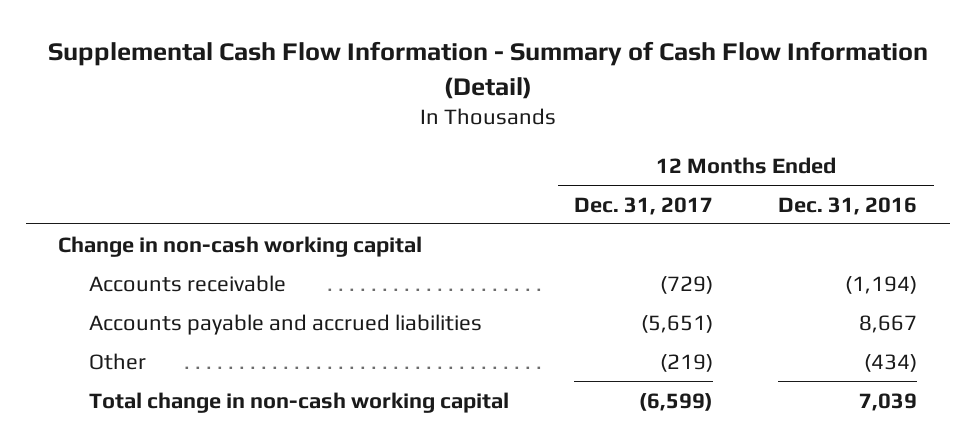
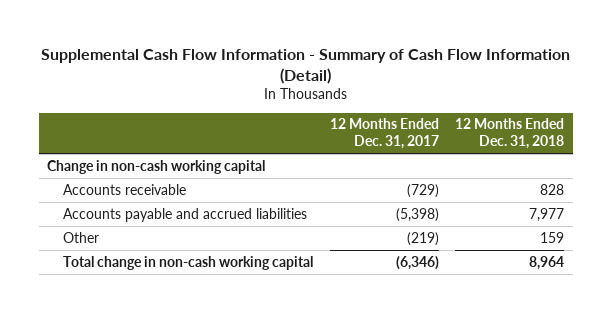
- | 12 Months Ended Dec. 31, 2017 | 12 Months Ended Dec. 31, 2016
+ | 12 Months Ended Dec. 31, 2017 | 12 Months Ended Dec. 31, 2018
- Accounts payable and accrued liabilities | (5,651) | 8,667
+ Accounts payable and accrued liabilities | (5,398) | 7,977
- Total change in non-cash working capital | (6,599) | 7,039
+ Total change in non-cash working capital | (6,346) | 8,964

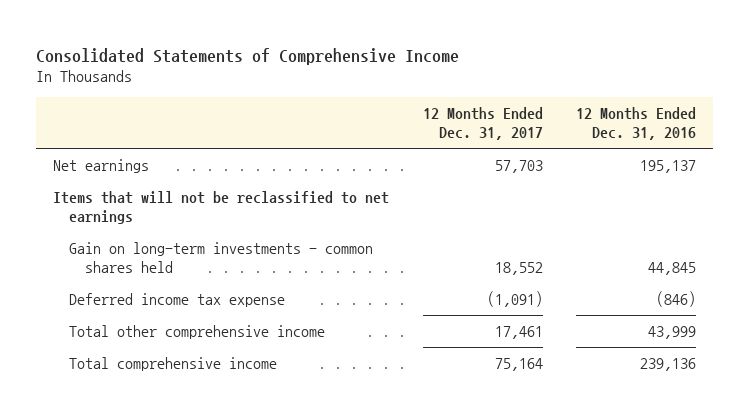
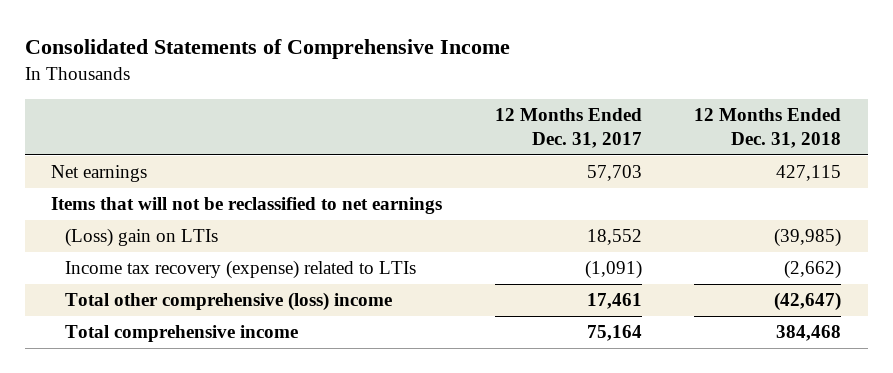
- | 12 Months Ended Dec. 31, 2017 | 12 Months Ended Dec. 31, 2016
+ | 12 Months Ended Dec. 31, 2017 | 12 Months Ended Dec. 31, 2018
- Gain on long-term investments - common shares held | 18,552 | 44,845
- Deferred income tax expense | (1,091) | (846)
- Total other comprehensive income | 17,461 | 43,999
+ (Loss) gain on LTIs | 18,552 | (39,985)
+ Income tax recovery (expense) related to LTIs | (1,091) | (2,662)
+ Total other comprehensive (loss) income | 17,461 | (42,647)

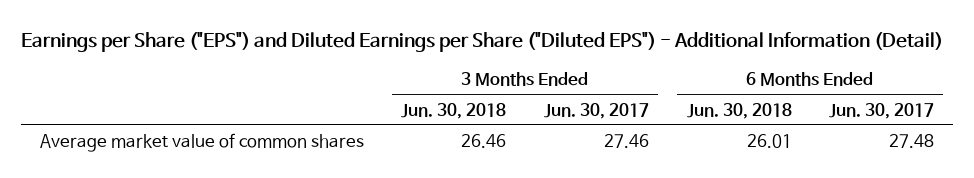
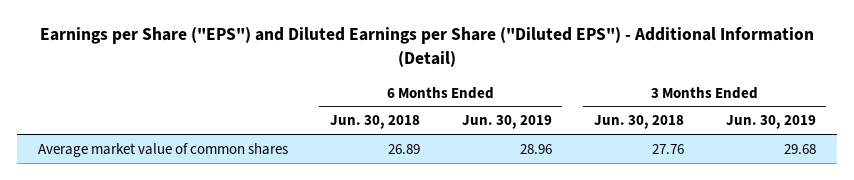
- | 3 Months Ended Jun. 30, 2018 | 3 Months Ended Jun. 30, 2017 | 6 Months Ended Jun. 30, 2018 | 6 Months Ended Jun. 30, 2017
+ | 6 Months Ended Jun. 30, 2018 | 6 Months Ended Jun. 30, 2019 | 3 Months Ended Jun. 30, 2018 | 3 Months Ended Jun. 30, 2019
- Average market value of common shares | 26.46 | 27.46 | 26.01 | 27.48
+ Average market value of common shares | 26.89 | 28.96 | 27.76 | 29.68

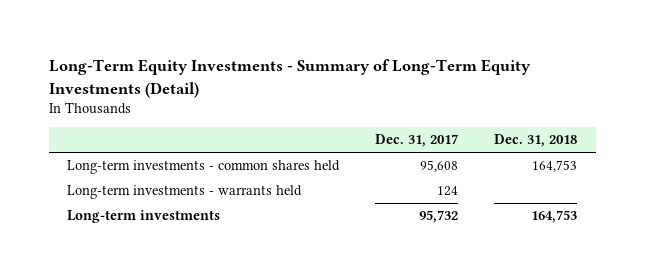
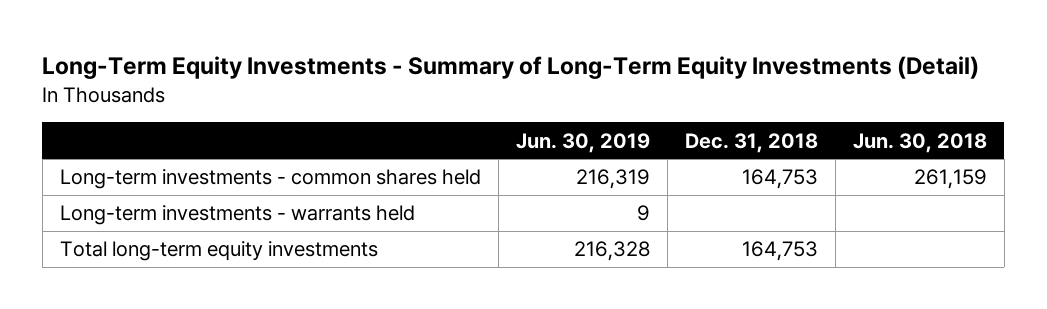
- | Dec. 31, 2017 | Dec. 31, 2018
+ | Jun. 30, 2019 | Dec. 31, 2018 | Jun. 30, 2018
- Long-term investments | 95,732 | 164,753
+ Total long-term equity investments | 216,328 | 164,753 |

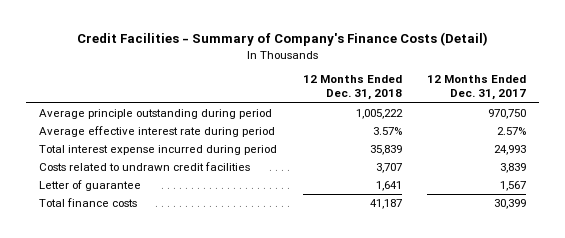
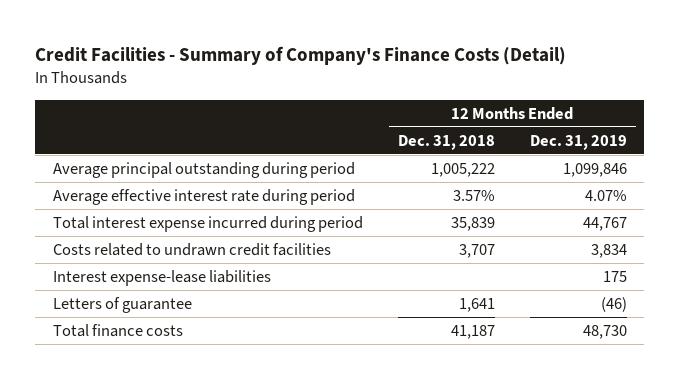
- | 12 Months Ended Dec. 31, 2018 | 12 Months Ended Dec. 31, 2017
+ | 12 Months Ended Dec. 31, 2018 | 12 Months Ended Dec. 31, 2019
- Average principle outstanding during period | 1,005,222 | 970,750
+ Average principal outstanding during period | 1,005,222 | 1,099,846
- Letter of guarantee | 1,641 | 1,567
+ Interest expense-lease liabilities | | 175
+ Letters of guarantee | 1,641 | (46)

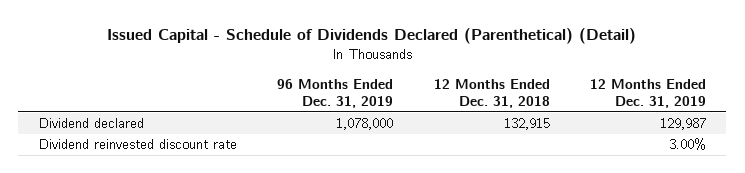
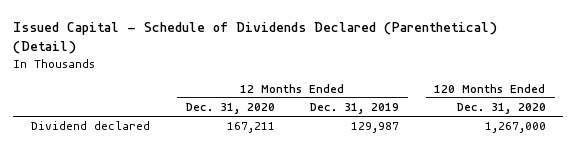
- | 96 Months Ended Dec. 31, 2019 | 12 Months Ended Dec. 31, 2018 | 12 Months Ended Dec. 31, 2019
+ | 12 Months Ended Dec. 31, 2020 | 12 Months Ended Dec. 31, 2019 | 120 Months Ended Dec. 31, 2020
- Dividend reinvested discount rate | | | 3.00%

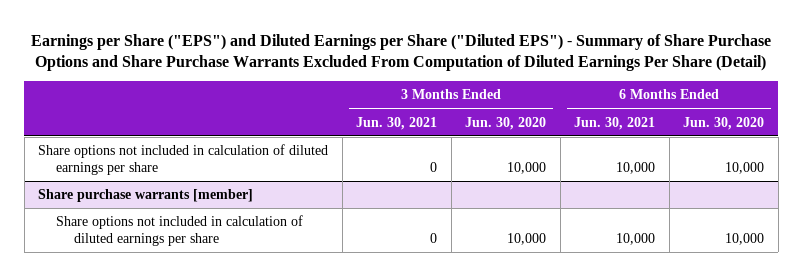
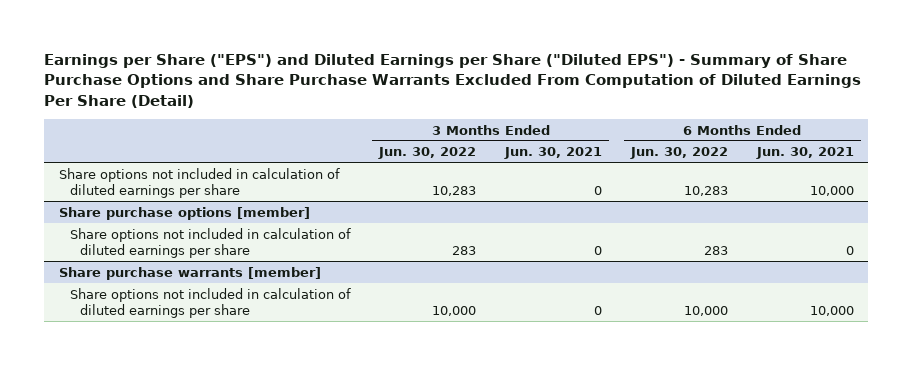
- | 3 Months Ended Jun. 30, 2021 | 3 Months Ended Jun. 30, 2020 | 6 Months Ended Jun. 30, 2021 | 6 Months Ended Jun. 30, 2020
+ | 3 Months Ended Jun. 30, 2022 | 3 Months Ended Jun. 30, 2021 | 6 Months Ended Jun. 30, 2022 | 6 Months Ended Jun. 30, 2021
+ Share purchase options [member]
+ Share options not included in calculation of diluted earnings per share | 283 | 0 | 283 | 0

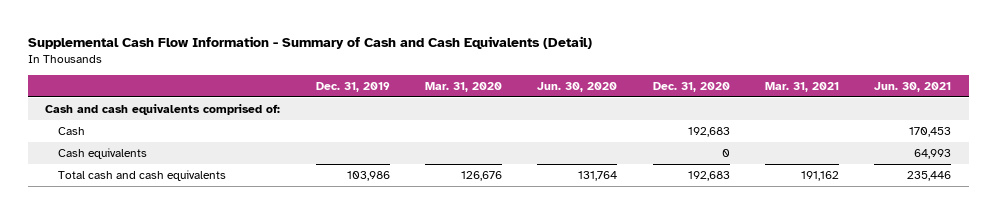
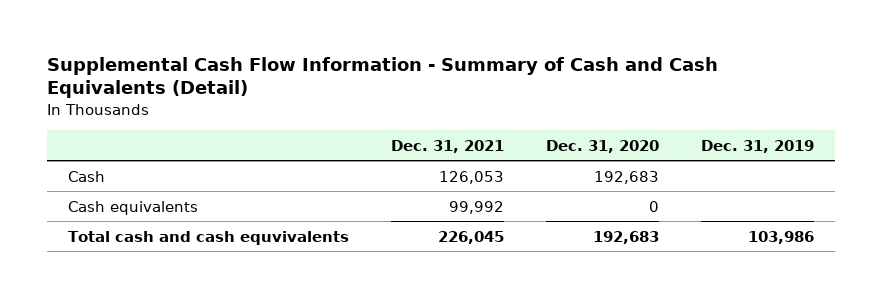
- | Dec. 31, 2019 | Mar. 31, 2020 | Jun. 30, 2020 | Dec. 31, 2020 | Mar. 31, 2021 | Jun. 30, 2021
+ | Dec. 31, 2021 | Dec. 31, 2020 | Dec. 31, 2019
- Cash and cash equivalents comprised of:
- Total cash and cash equivalents | 103,986 | 126,676 | 131,764 | 192,683 | 191,162 | 235,446
+ Total cash and cash equvivalents | 226,045 | 192,683 | 103,986

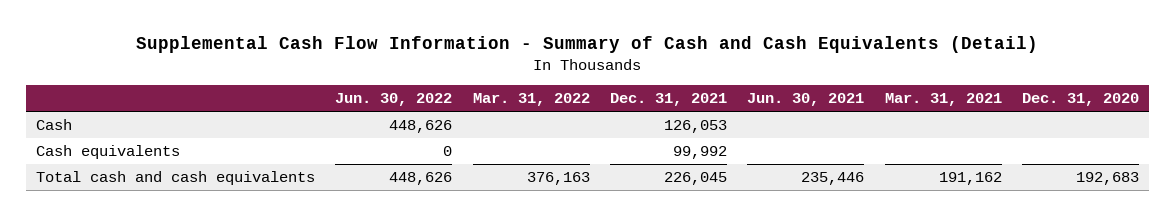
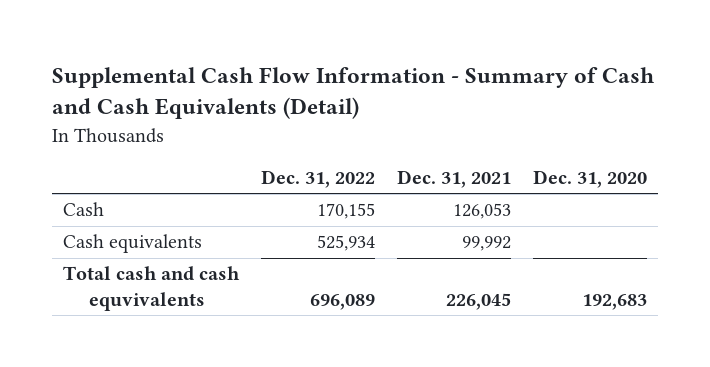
- | Jun. 30, 2022 | Mar. 31, 2022 | Dec. 31, 2021 | Jun. 30, 2021 | Mar. 31, 2021 | Dec. 31, 2020
+ | Dec. 31, 2022 | Dec. 31, 2021 | Dec. 31, 2020
- Total cash and cash equivalents | 448,626 | 376,163 | 226,045 | 235,446 | 191,162 | 192,683
+ Total cash and cash equvivalents | 696,089 | 226,045 | 192,683

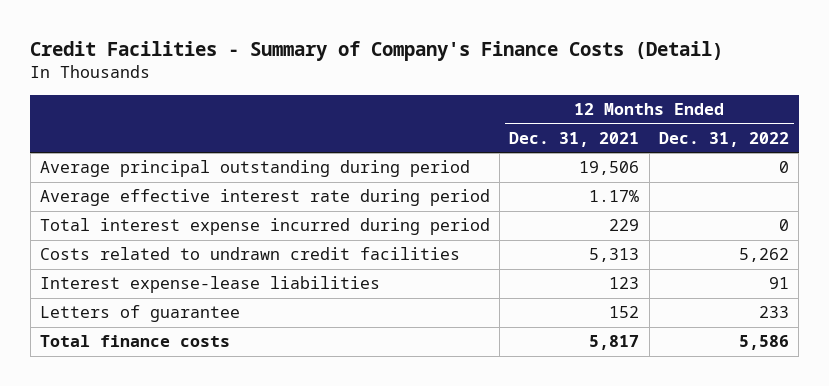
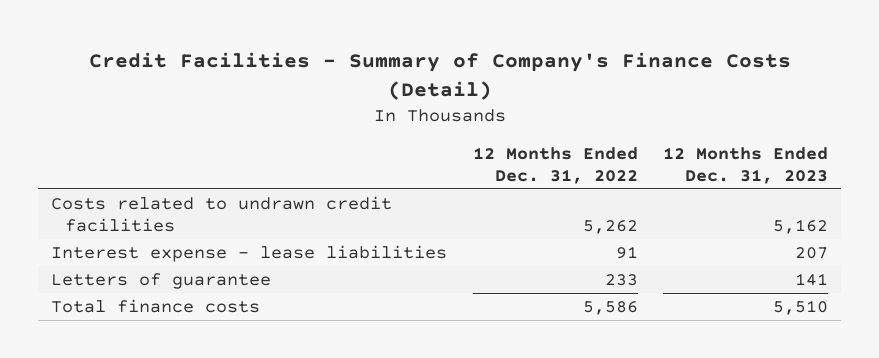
- | 12 Months Ended Dec. 31, 2021 | 12 Months Ended Dec. 31, 2022
+ | 12 Months Ended Dec. 31, 2022 | 12 Months Ended Dec. 31, 2023
- Average principal outstanding during period | 19,506 | 0
- Average effective interest rate during period | 1.17% |
- Total interest expense incurred during period | 229 | 0
- Interest expense-lease liabilities | 123 | 91
+ Interest expense - lease liabilities | 91 | 207

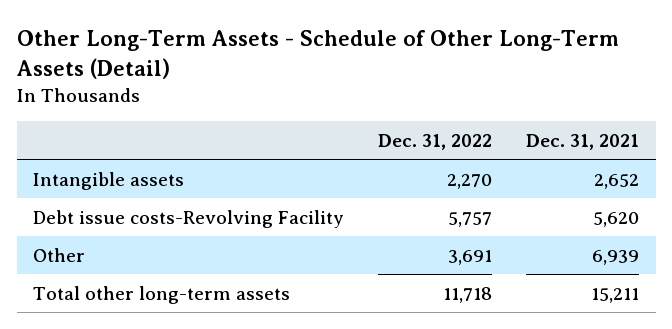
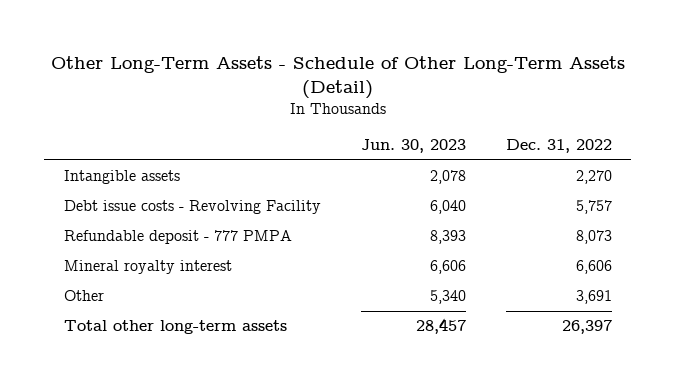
- | Dec. 31, 2022 | Dec. 31, 2021
+ | Jun. 30, 2023 | Dec. 31, 2022
- Debt issue costs-Revolving Facility | 5,757 | 5,620
+ Debt issue costs - Revolving Facility | 6,040 | 5,757
+ Refundable deposit - 777 PMPA | 8,393 | 8,073
+ Mineral royalty interest | 6,606 | 6,606
- Total other long-term assets | 11,718 | 15,211
+ Total other long-term assets | 28,457 | 26,397

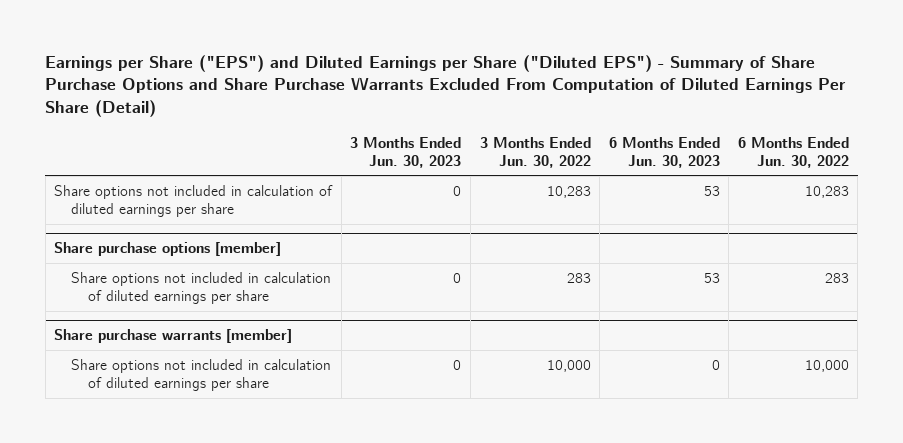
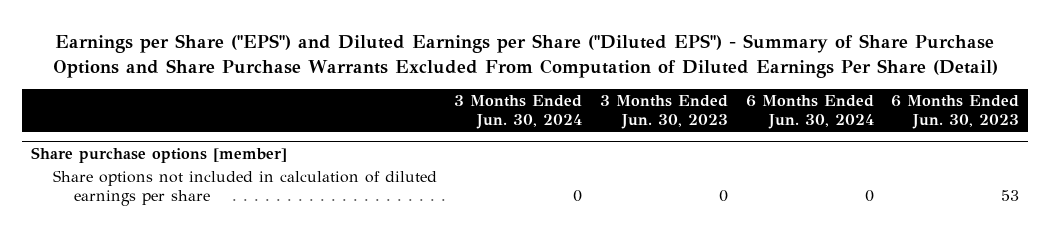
- | 3 Months Ended Jun. 30, 2023 | 3 Months Ended Jun. 30, 2022 | 6 Months Ended Jun. 30, 2023 | 6 Months Ended Jun. 30, 2022
+ | 3 Months Ended Jun. 30, 2024 | 3 Months Ended Jun. 30, 2023 | 6 Months Ended Jun. 30, 2024 | 6 Months Ended Jun. 30, 2023
- Share options not included in calculation of diluted earnings per share | 0 | 10,283 | 53 | 10,283
- Share purchase warrants [member]
- Share options not included in calculation of diluted earnings per share | 0 | 10,000 | 0 | 10,000

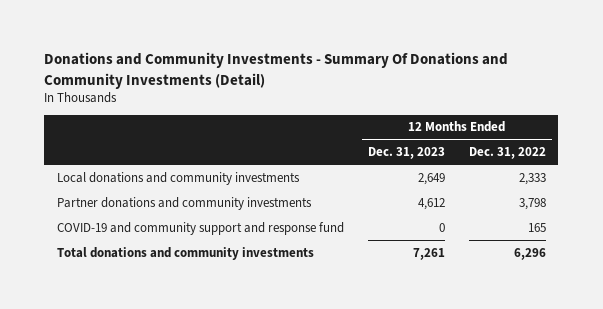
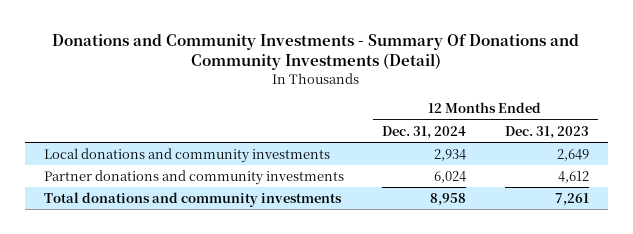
- | 12 Months Ended Dec. 31, 2023 | 12 Months Ended Dec. 31, 2022
+ | 12 Months Ended Dec. 31, 2024 | 12 Months Ended Dec. 31, 2023
- COVID-19 and community support and response fund | 0 | 165

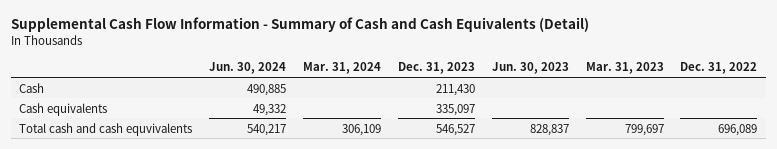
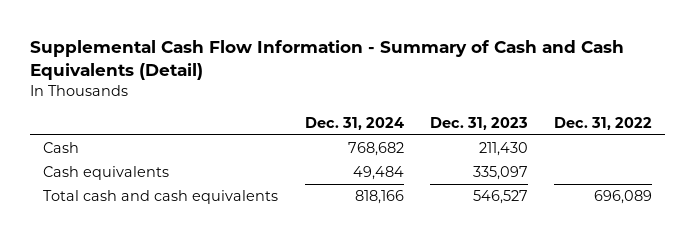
- | Jun. 30, 2024 | Mar. 31, 2024 | Dec. 31, 2023 | Jun. 30, 2023 | Mar. 31, 2023 | Dec. 31, 2022
+ | Dec. 31, 2024 | Dec. 31, 2023 | Dec. 31, 2022
- Total cash and cash equvivalents | 540,217 | 306,109 | 546,527 | 828,837 | 799,697 | 696,089
+ Total cash and cash equivalents | 818,166 | 546,527 | 696,089

